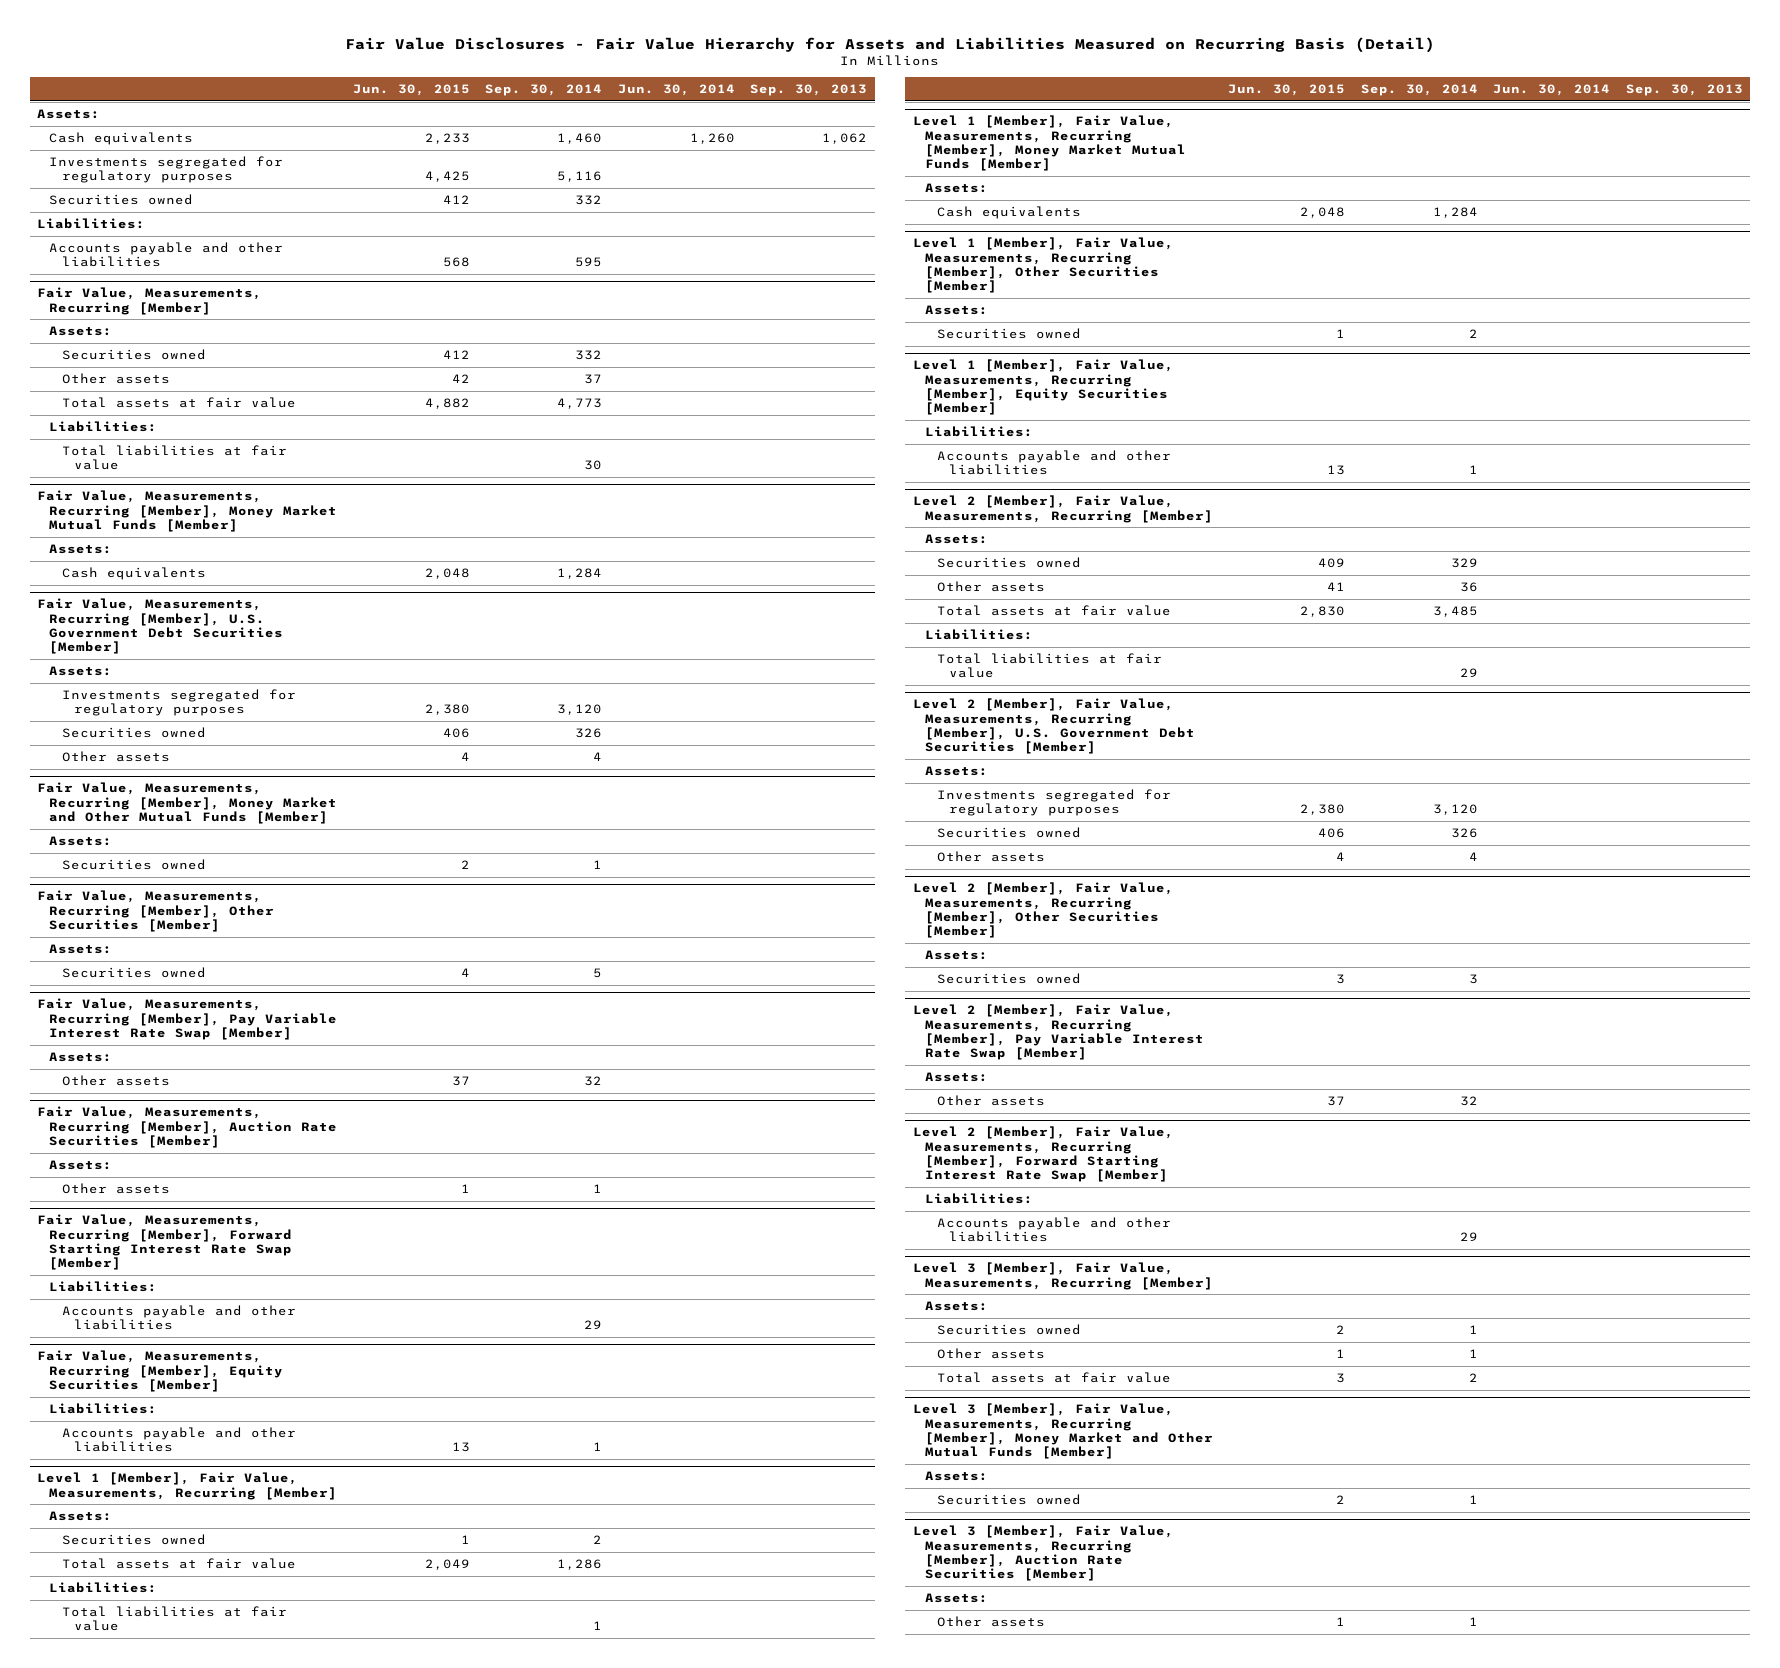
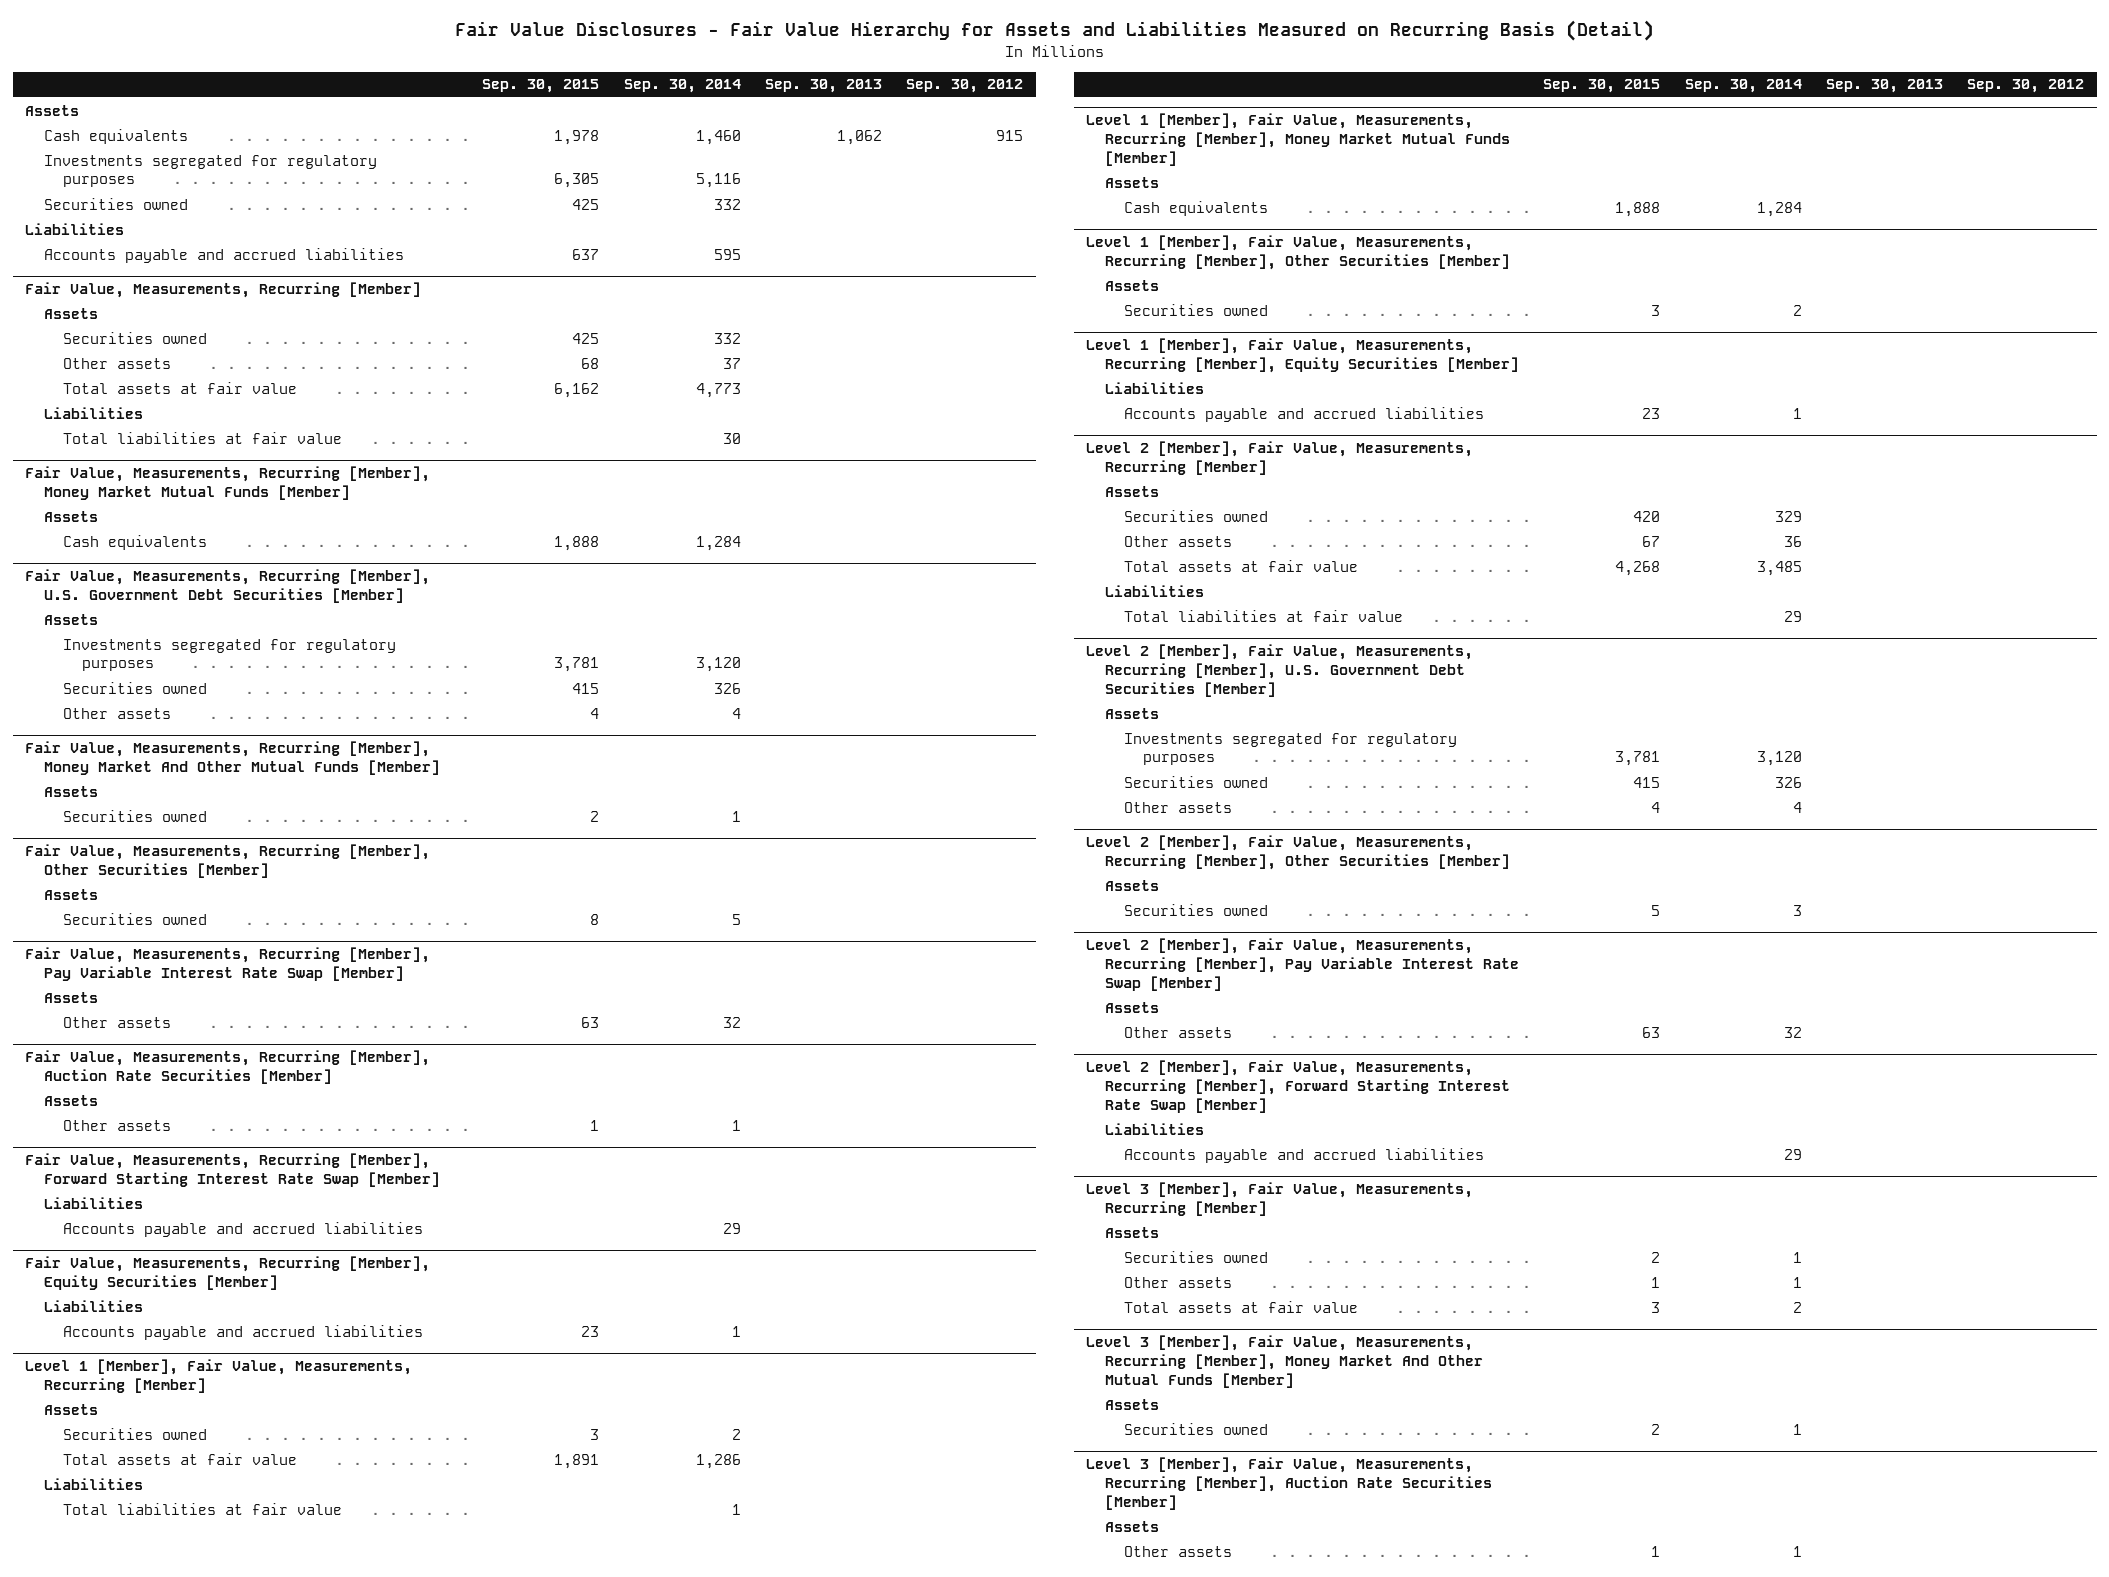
- | Jun. 30, 2015 | Sep. 30, 2014 | Jun. 30, 2014 | Sep. 30, 2013
+ | Sep. 30, 2015 | Sep. 30, 2014 | Sep. 30, 2013 | Sep. 30, 2012
- Assets:
+ Assets
- Liabilities:
- Accounts payable and other liabilities | 568 | 595 | |
+ Liabilities
+ Accounts payable and accrued liabilities | 637 | 595 | |
@ Fair Value, Measurements, Recurring [Member]
- Assets:
+ Assets
- Liabilities:
+ Liabilities
@ Fair Value, Measurements, Recurring [Member], Money Market Mutual Funds [Member]
- Assets:
+ Assets
@ Fair Value, Measurements, Recurring [Member], U.S. Government Debt Securities [Member]
- Assets:
+ Assets
- Fair Value, Measurements, Recurring [Member], Money Market and Other Mutual Funds [Member]
- Assets:
+ Fair Value, Measurements, Recurring [Member], Money Market And Other Mutual Funds [Member]
+ Assets
@ Fair Value, Measurements, Recurring [Member], Other Securities [Member]
- Assets:
+ Assets
@ Fair Value, Measurements, Recurring [Member], Pay Variable Interest Rate Swap [Member]
- Assets:
+ Assets
@ Fair Value, Measurements, Recurring [Member], Auction Rate Securities [Member]
- Assets:
+ Assets
@ Fair Value, Measurements, Recurring [Member], Forward Starting Interest Rate Swap [Member]
- Liabilities:
- Accounts payable and other liabilities | | 29 | |
+ Liabilities
+ Accounts payable and accrued liabilities | | 29 | |
@ Fair Value, Measurements, Recurring [Member], Equity Securities [Member]
- Liabilities:
- Accounts payable and other liabilities | 13 | 1 | |
+ Liabilities
+ Accounts payable and accrued liabilities | 23 | 1 | |
@ Level 1 [Member], Fair Value, Measurements, Recurring [Member]
- Assets:
+ Assets
- Liabilities:
+ Liabilities
@ Level 1 [Member], Fair Value, Measurements, Recurring [Member], Money Market Mutual Funds [Member]
- Assets:
+ Assets
@ Level 1 [Member], Fair Value, Measurements, Recurring [Member], Other Securities [Member]
- Assets:
+ Assets
@ Level 1 [Member], Fair Value, Measurements, Recurring [Member], Equity Securities [Member]
- Liabilities:
- Accounts payable and other liabilities | 13 | 1 | |
+ Liabilities
+ Accounts payable and accrued liabilities | 23 | 1 | |
@ Level 2 [Member], Fair Value, Measurements, Recurring [Member]
- Assets:
+ Assets
- Liabilities:
+ Liabilities
@ Level 2 [Member], Fair Value, Measurements, Recurring [Member], U.S. Government Debt Securities [Member]
- Assets:
+ Assets
@ Level 2 [Member], Fair Value, Measurements, Recurring [Member], Other Securities [Member]
- Assets:
+ Assets
@ Level 2 [Member], Fair Value, Measurements, Recurring [Member], Pay Variable Interest Rate Swap [Member]
- Assets:
+ Assets
@ Level 2 [Member], Fair Value, Measurements, Recurring [Member], Forward Starting Interest Rate Swap [Member]
- Liabilities:
- Accounts payable and other liabilities | | 29 | |
+ Liabilities
+ Accounts payable and accrued liabilities | | 29 | |
@ Level 3 [Member], Fair Value, Measurements, Recurring [Member]
- Assets:
+ Assets
- Level 3 [Member], Fair Value, Measurements, Recurring [Member], Money Market and Other Mutual Funds [Member]
- Assets:
+ Level 3 [Member], Fair Value, Measurements, Recurring [Member], Money Market And Other Mutual Funds [Member]
+ Assets
@ Level 3 [Member], Fair Value, Measurements, Recurring [Member], Auction Rate Securities [Member]
- Assets:
+ Assets

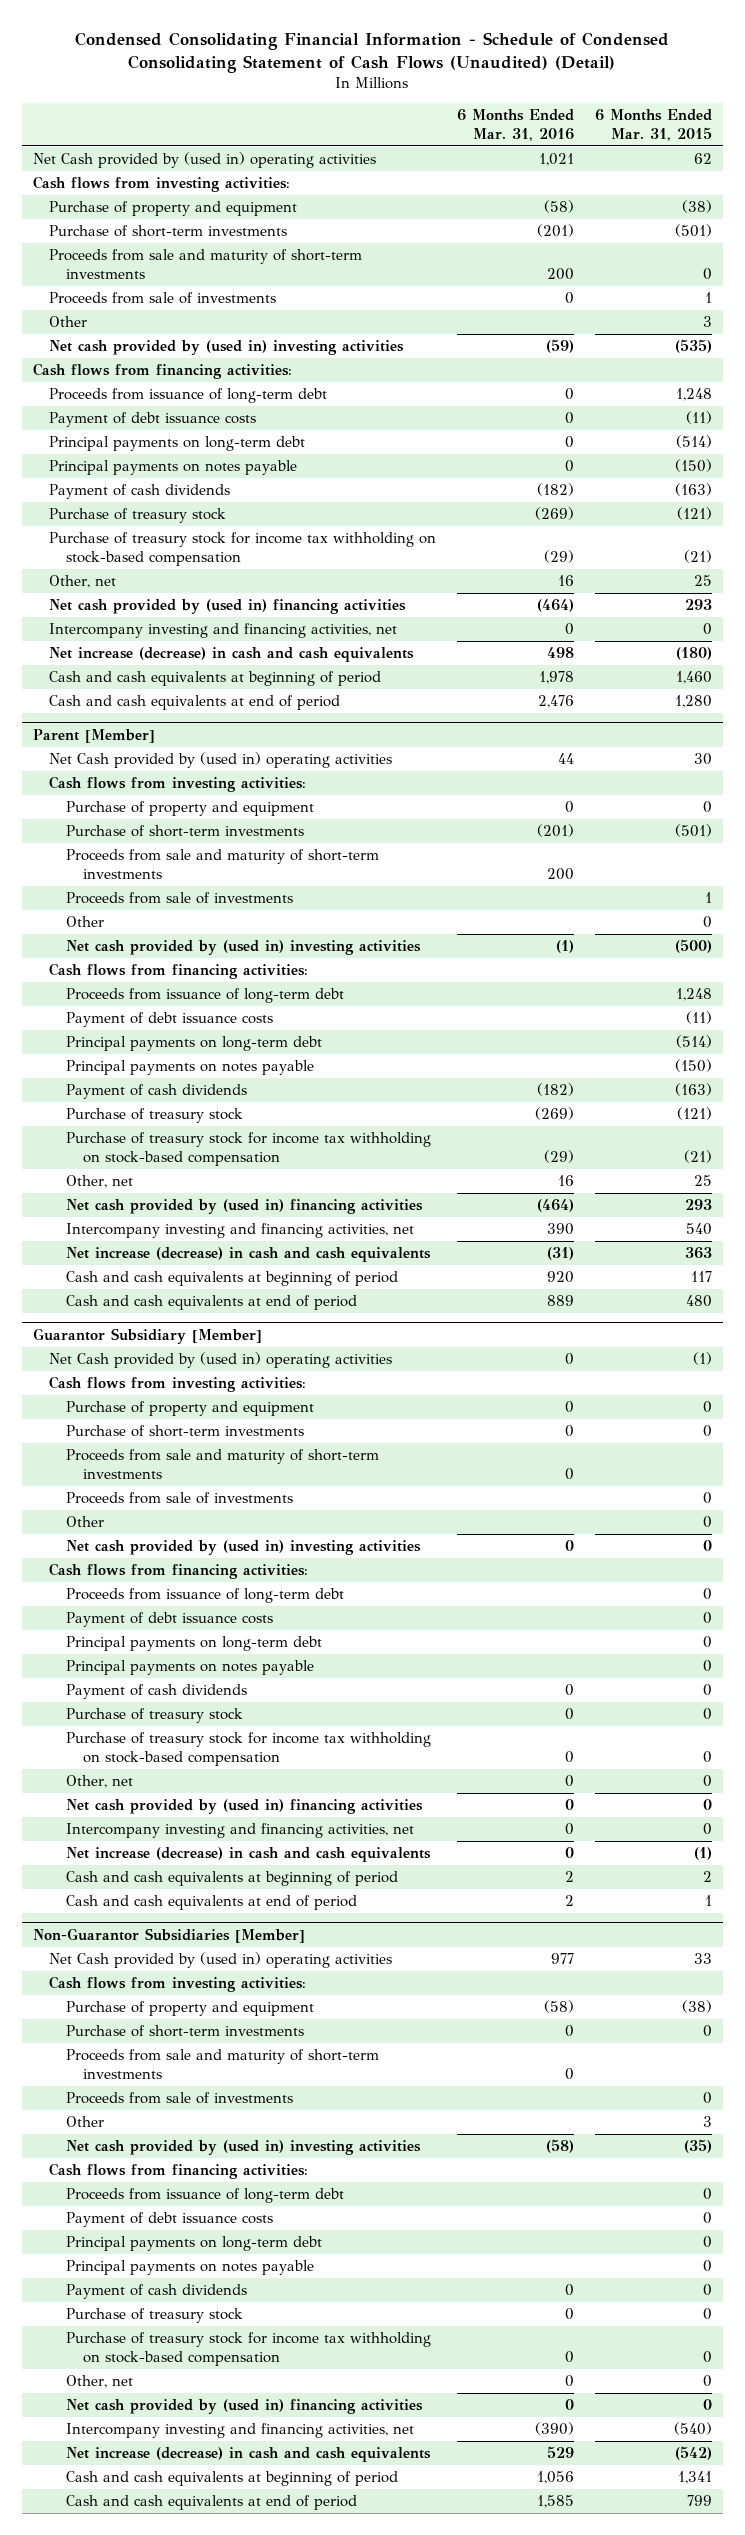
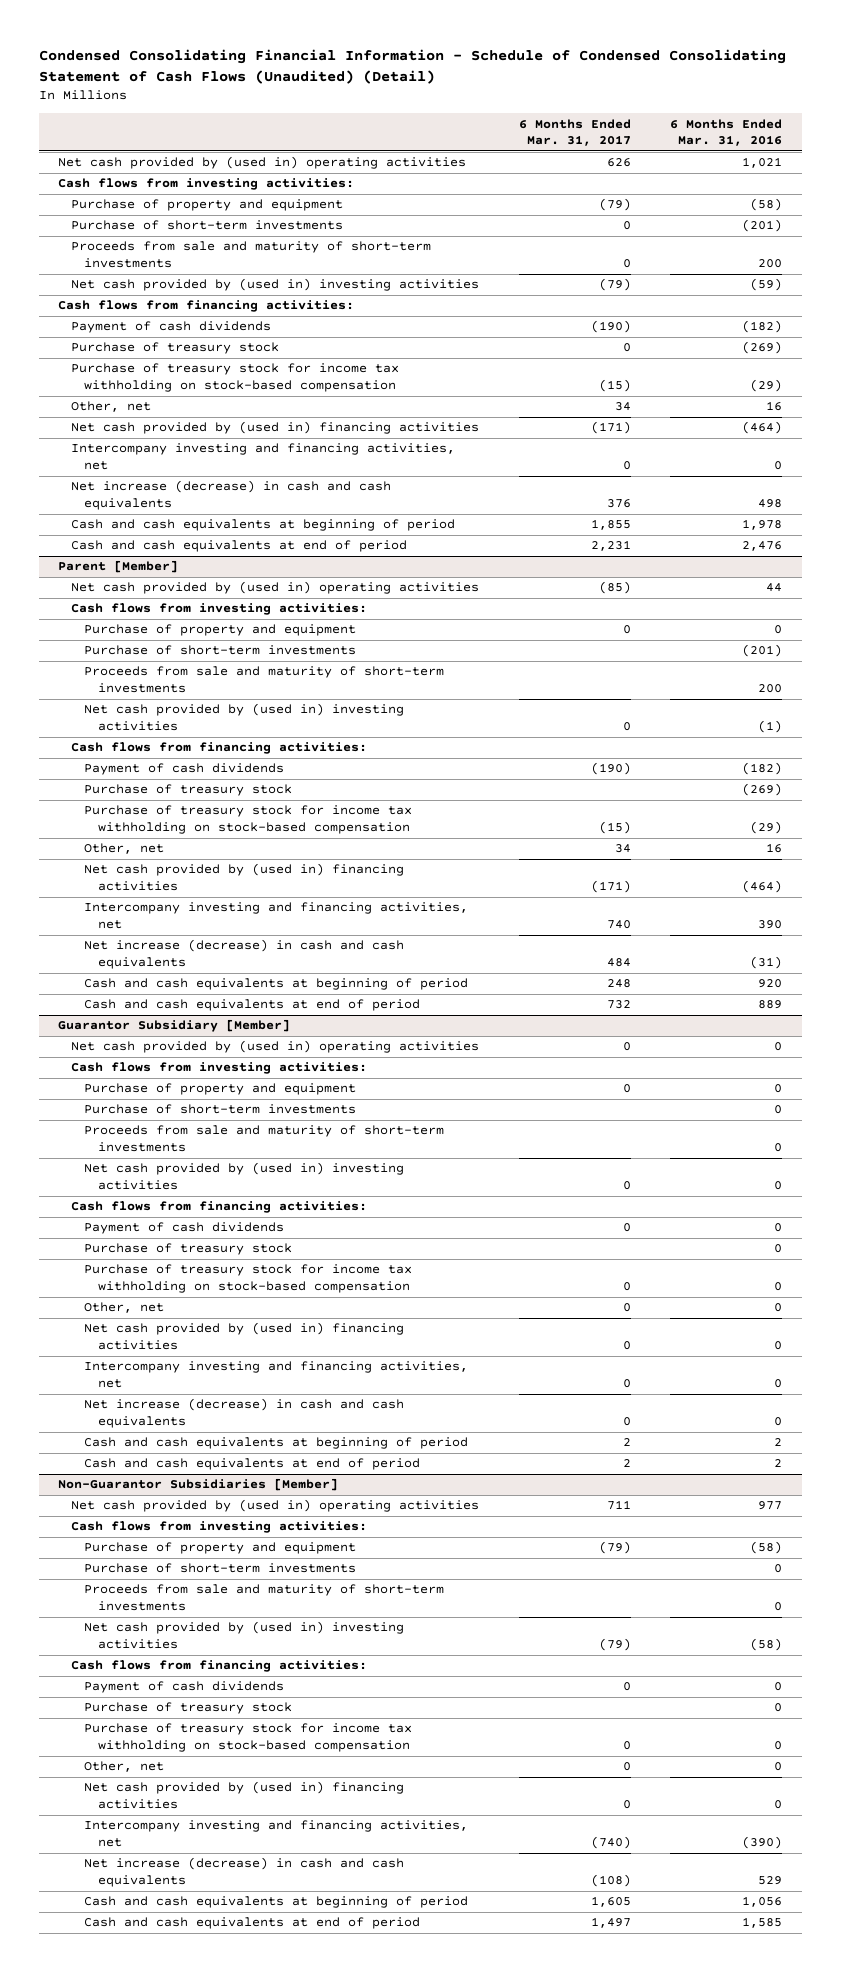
- | 6 Months Ended Mar. 31, 2016 | 6 Months Ended Mar. 31, 2015
+ | 6 Months Ended Mar. 31, 2017 | 6 Months Ended Mar. 31, 2016
- Net Cash provided by (used in) operating activities | 1,021 | 62
+ Net cash provided by (used in) operating activities | 626 | 1,021
- Proceeds from sale of investments | 0 | 1
- Other | | 3
- Proceeds from issuance of long-term debt | 0 | 1,248
- Payment of debt issuance costs | 0 | (11)
- Principal payments on long-term debt | 0 | (514)
- Principal payments on notes payable | 0 | (150)
@ Parent [Member]
- Net Cash provided by (used in) operating activities | 44 | 30
+ Net cash provided by (used in) operating activities | (85) | 44
- Proceeds from sale of investments | | 1
- Other | | 0
- Proceeds from issuance of long-term debt | | 1,248
- Payment of debt issuance costs | | (11)
- Principal payments on long-term debt | | (514)
- Principal payments on notes payable | | (150)
@ Guarantor Subsidiary [Member]
- Net Cash provided by (used in) operating activities | 0 | (1)
+ Net cash provided by (used in) operating activities | 0 | 0
- Proceeds from sale of investments | | 0
- Other | | 0
- Proceeds from issuance of long-term debt | | 0
- Payment of debt issuance costs | | 0
- Principal payments on long-term debt | | 0
- Principal payments on notes payable | | 0
@ Non-Guarantor Subsidiaries [Member]
- Net Cash provided by (used in) operating activities | 977 | 33
+ Net cash provided by (used in) operating activities | 711 | 977
- Proceeds from sale of investments | | 0
- Other | | 3
- Proceeds from issuance of long-term debt | | 0
- Payment of debt issuance costs | | 0
- Principal payments on long-term debt | | 0
- Principal payments on notes payable | | 0

